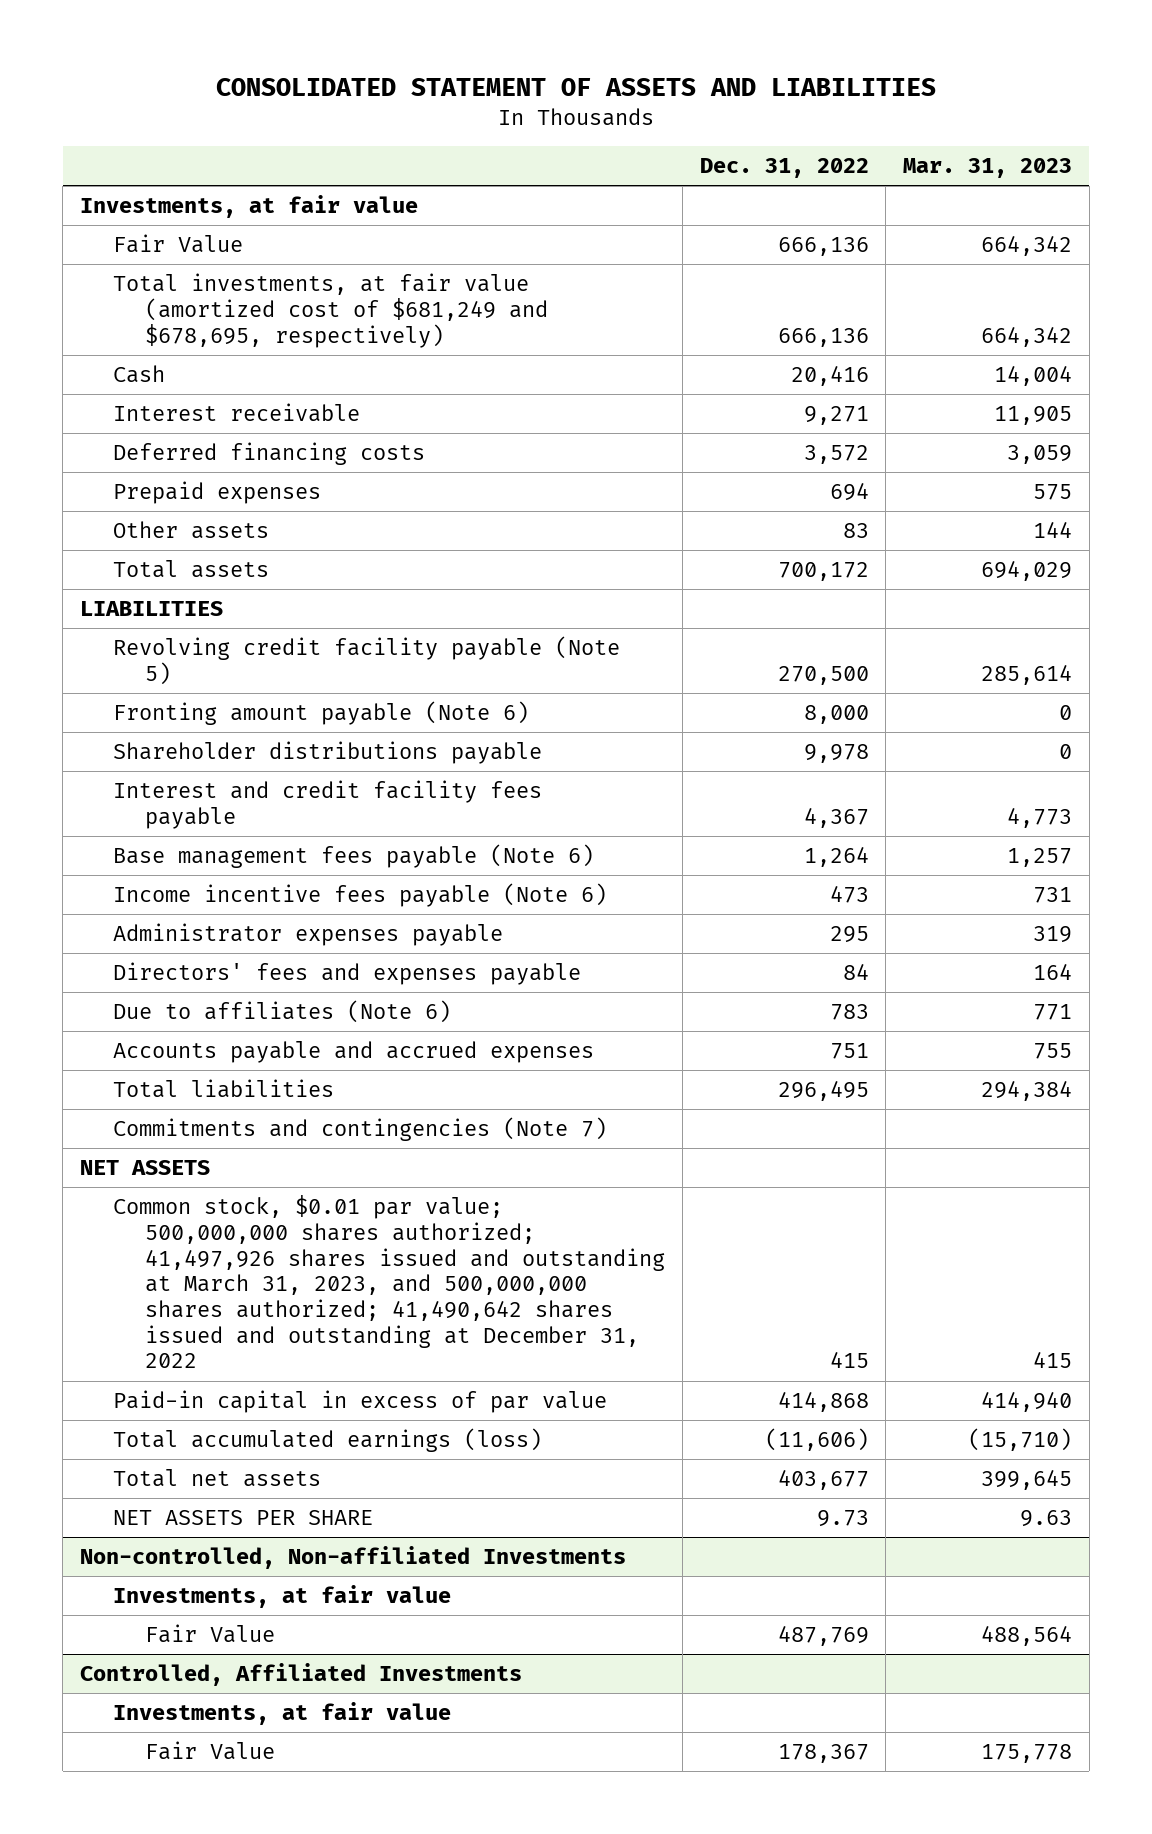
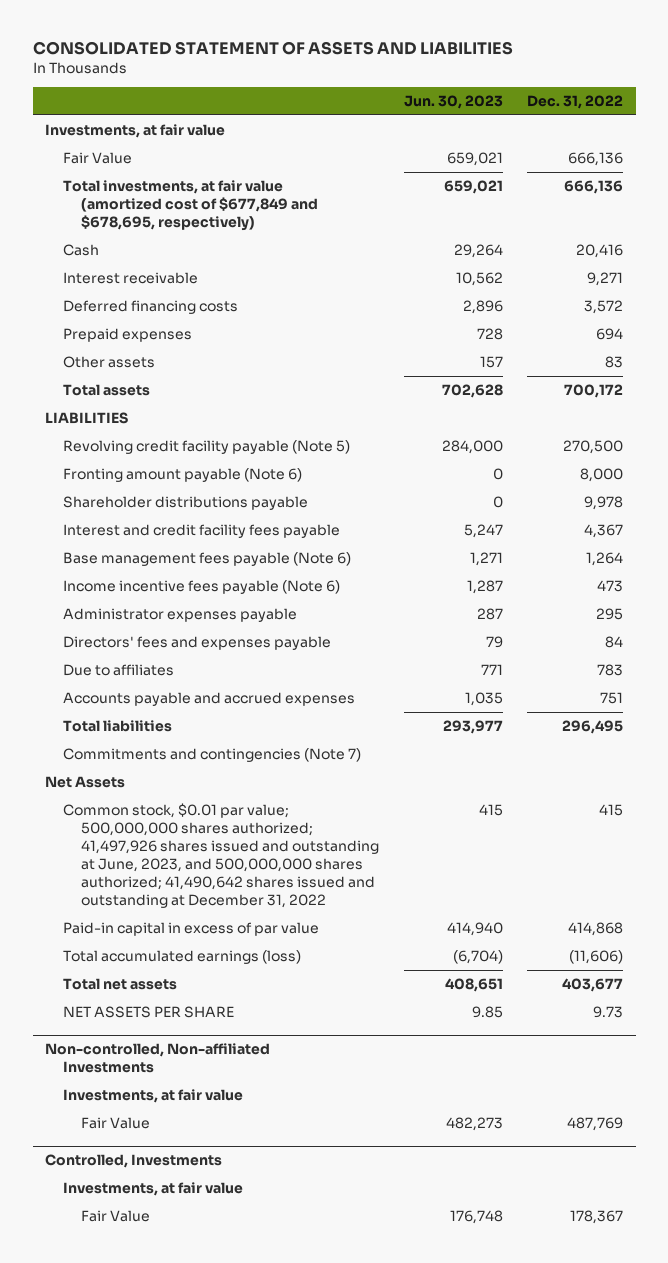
- | Dec. 31, 2022 | Mar. 31, 2023
+ | Jun. 30, 2023 | Dec. 31, 2022
- Total investments, at fair value (amortized cost of $681,249 and $678,695, respectively) | 666,136 | 664,342
+ Total investments, at fair value (amortized cost of $677,849 and $678,695, respectively) | 659,021 | 666,136
- Due to affiliates (Note 6) | 783 | 771
+ Due to affiliates | 771 | 783
- NET ASSETS
- Common stock, $0.01 par value; 500,000,000 shares authorized; 41,497,926 shares issued and outstanding at March 31, 2023, and 500,000,000 shares authorized; 41,490,642 shares issued and outstanding at December 31, 2022 | 415 | 415
+ Net Assets
+ Common stock, $0.01 par value; 500,000,000 shares authorized; 41,497,926 shares issued and outstanding at June, 2023, and 500,000,000 shares authorized; 41,490,642 shares issued and outstanding at December 31, 2022 | 415 | 415
- Controlled, Affiliated Investments
+ Controlled, Investments

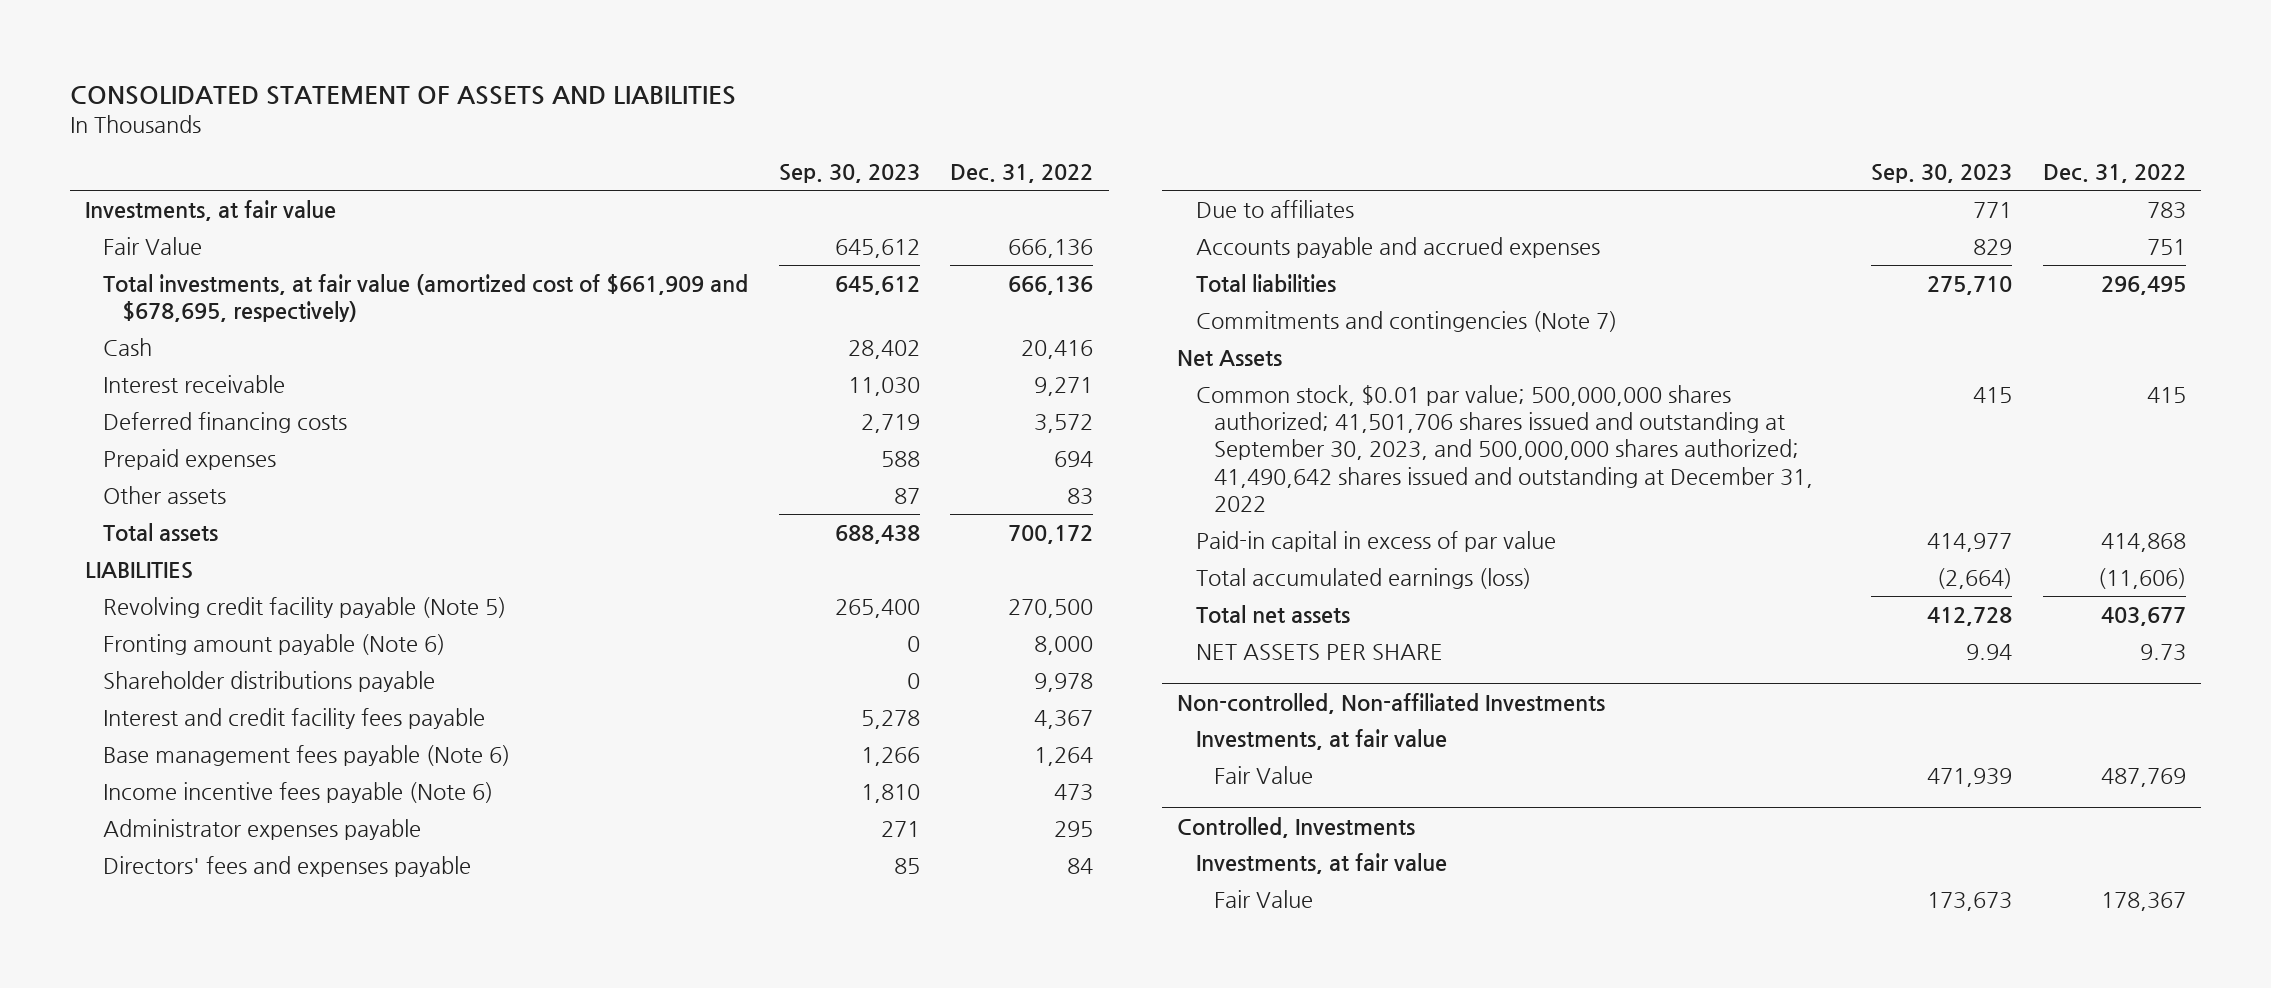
- | Jun. 30, 2023 | Dec. 31, 2022
+ | Sep. 30, 2023 | Dec. 31, 2022
- Total investments, at fair value (amortized cost of $677,849 and $678,695, respectively) | 659,021 | 666,136
+ Total investments, at fair value (amortized cost of $661,909 and $678,695, respectively) | 645,612 | 666,136
- Common stock, $0.01 par value; 500,000,000 shares authorized; 41,497,926 shares issued and outstanding at June, 2023, and 500,000,000 shares authorized; 41,490,642 shares issued and outstanding at December 31, 2022 | 415 | 415
+ Common stock, $0.01 par value; 500,000,000 shares authorized; 41,501,706 shares issued and outstanding at September 30, 2023, and 500,000,000 shares authorized; 41,490,642 shares issued and outstanding at December 31, 2022 | 415 | 415

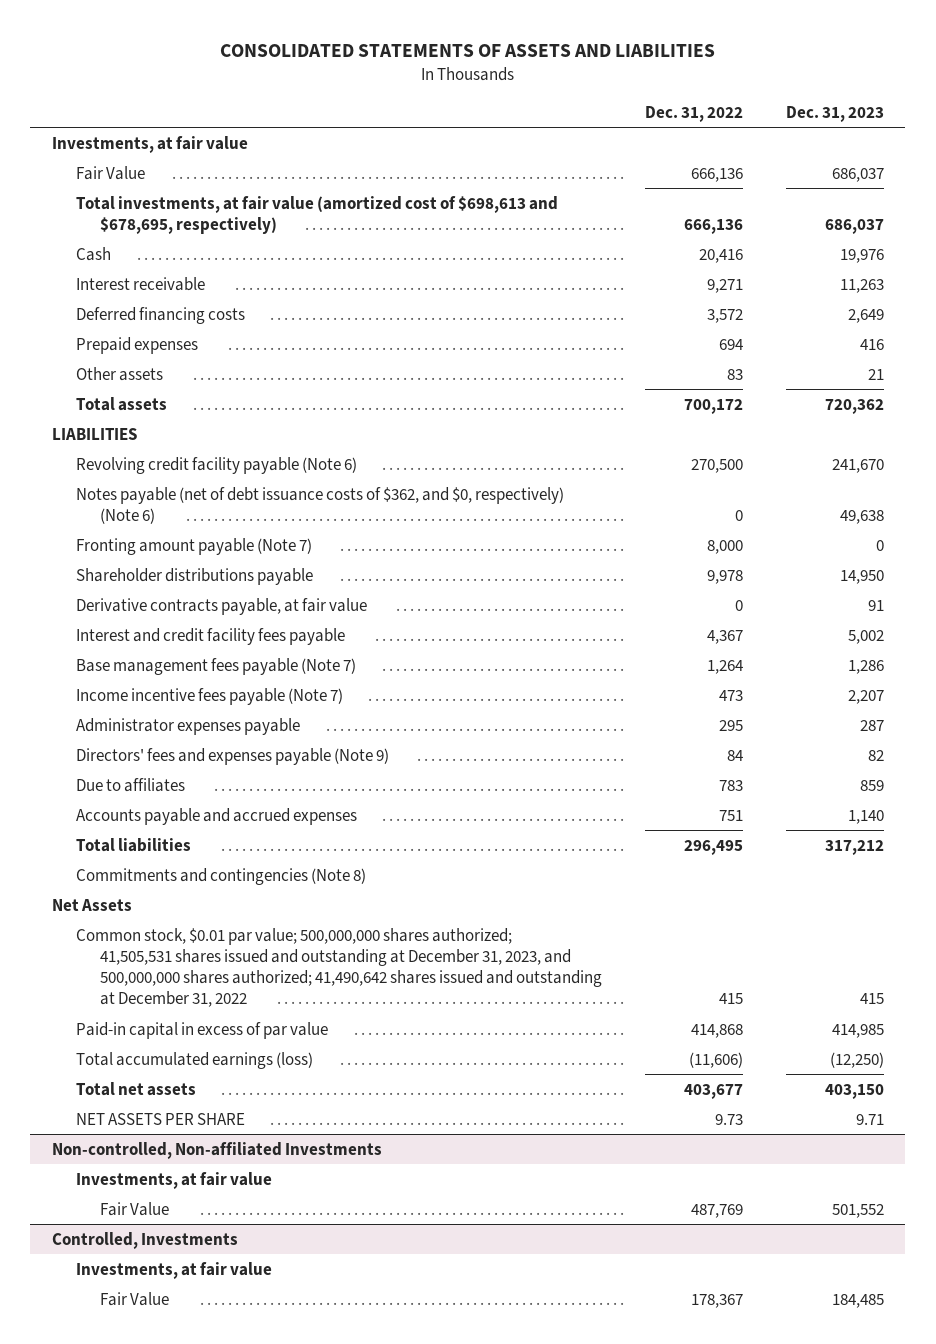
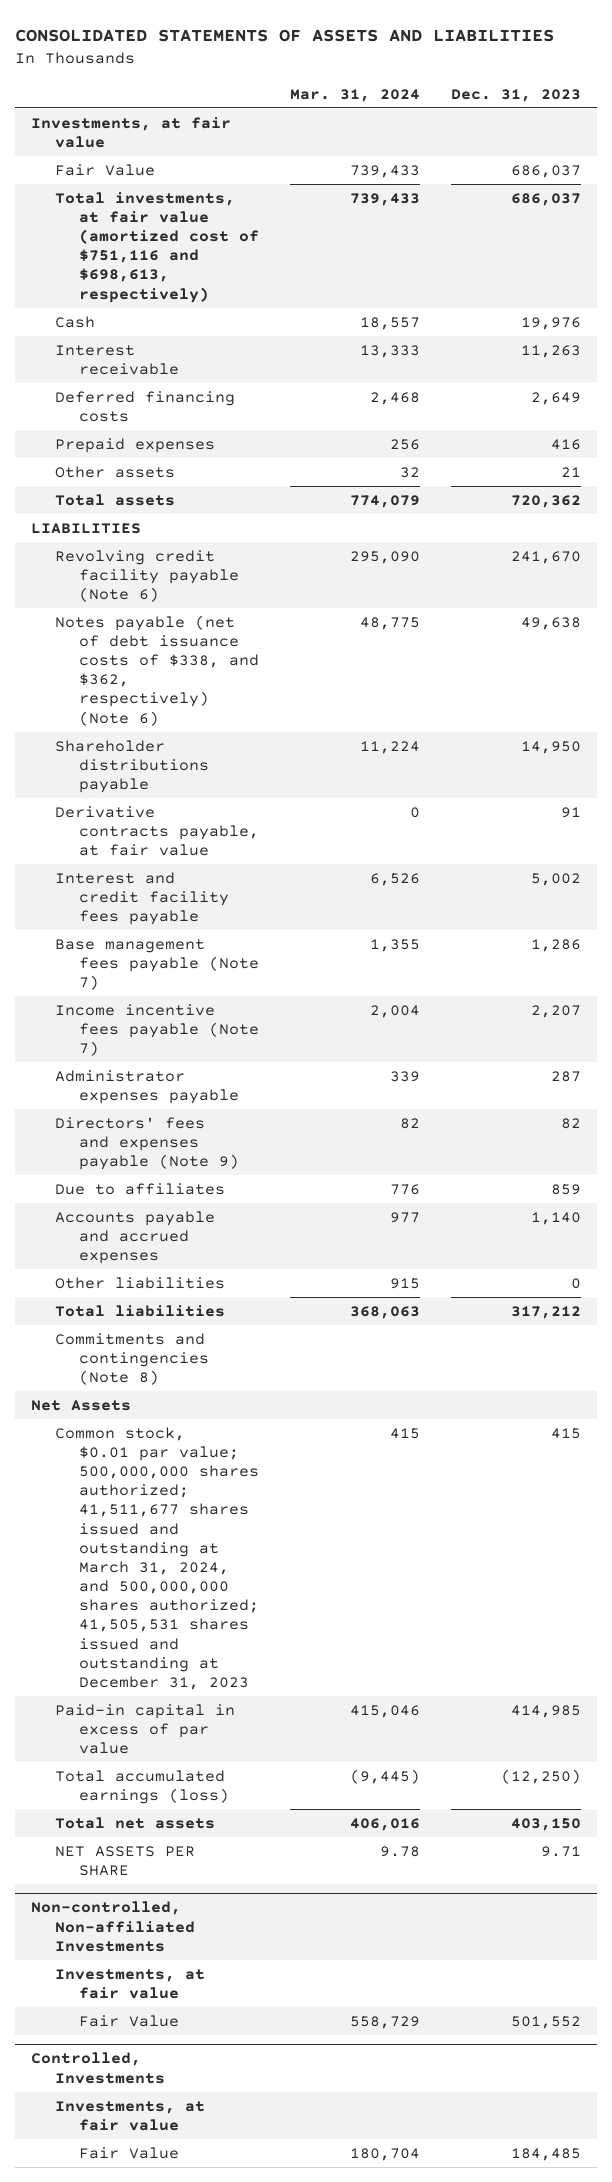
- | Dec. 31, 2022 | Dec. 31, 2023
+ | Mar. 31, 2024 | Dec. 31, 2023
- Total investments, at fair value (amortized cost of $698,613 and $678,695, respectively) | 666,136 | 686,037
+ Total investments, at fair value (amortized cost of $751,116 and $698,613, respectively) | 739,433 | 686,037
- Notes payable (net of debt issuance costs of $362, and $0, respectively) (Note 6) | 0 | 49,638
- Fronting amount payable (Note 7) | 8,000 | 0
+ Notes payable (net of debt issuance costs of $338, and $362, respectively) (Note 6) | 48,775 | 49,638
+ Other liabilities | 915 | 0
- Common stock, $0.01 par value; 500,000,000 shares authorized; 41,505,531 shares issued and outstanding at December 31, 2023, and 500,000,000 shares authorized; 41,490,642 shares issued and outstanding at December 31, 2022 | 415 | 415
+ Common stock, $0.01 par value; 500,000,000 shares authorized; 41,511,677 shares issued and outstanding at March 31, 2024, and 500,000,000 shares authorized; 41,505,531 shares issued and outstanding at December 31, 2023 | 415 | 415

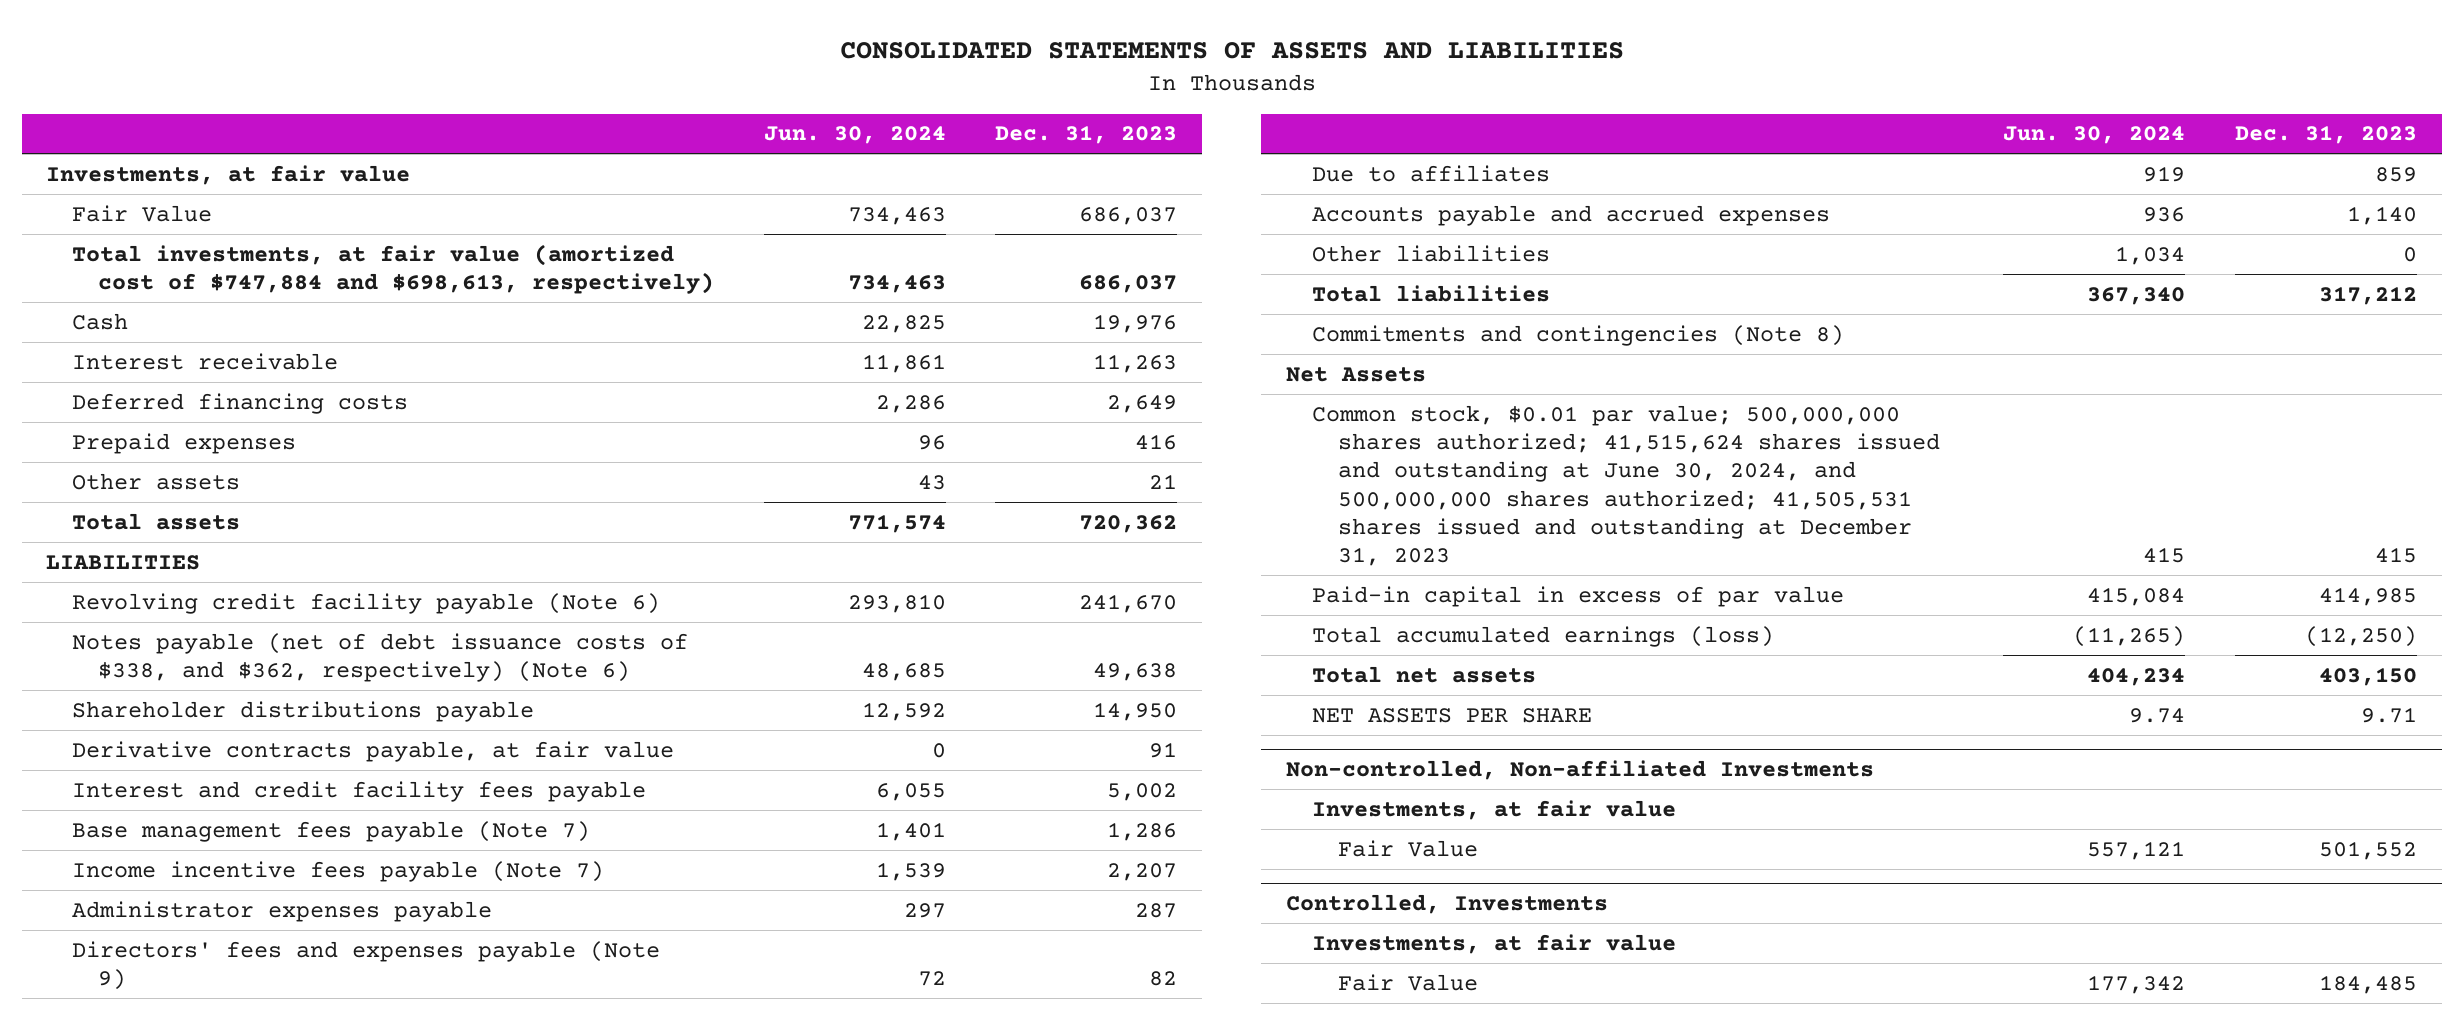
- | Mar. 31, 2024 | Dec. 31, 2023
+ | Jun. 30, 2024 | Dec. 31, 2023
- Total investments, at fair value (amortized cost of $751,116 and $698,613, respectively) | 739,433 | 686,037
+ Total investments, at fair value (amortized cost of $747,884 and $698,613, respectively) | 734,463 | 686,037
- Common stock, $0.01 par value; 500,000,000 shares authorized; 41,511,677 shares issued and outstanding at March 31, 2024, and 500,000,000 shares authorized; 41,505,531 shares issued and outstanding at December 31, 2023 | 415 | 415
+ Common stock, $0.01 par value; 500,000,000 shares authorized; 41,515,624 shares issued and outstanding at June 30, 2024, and 500,000,000 shares authorized; 41,505,531 shares issued and outstanding at December 31, 2023 | 415 | 415

